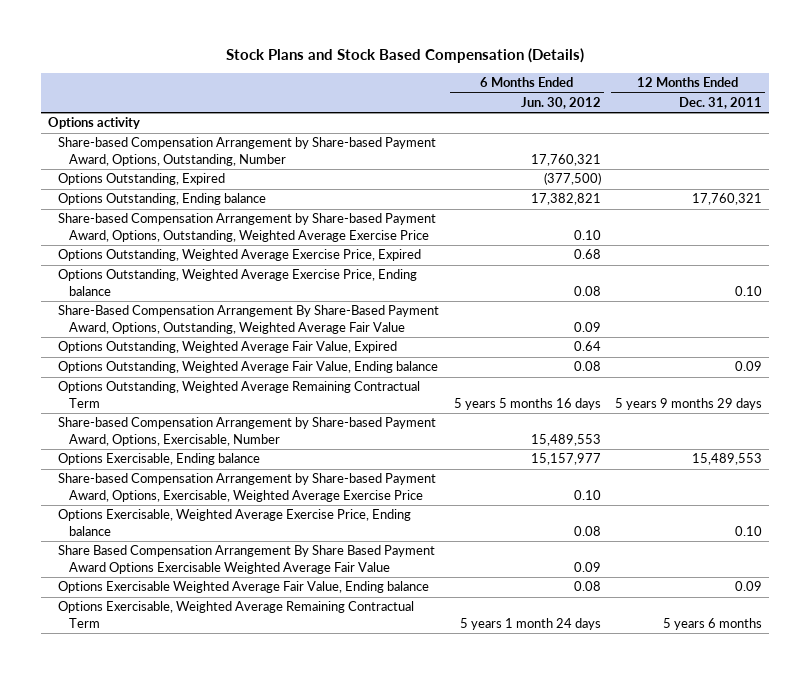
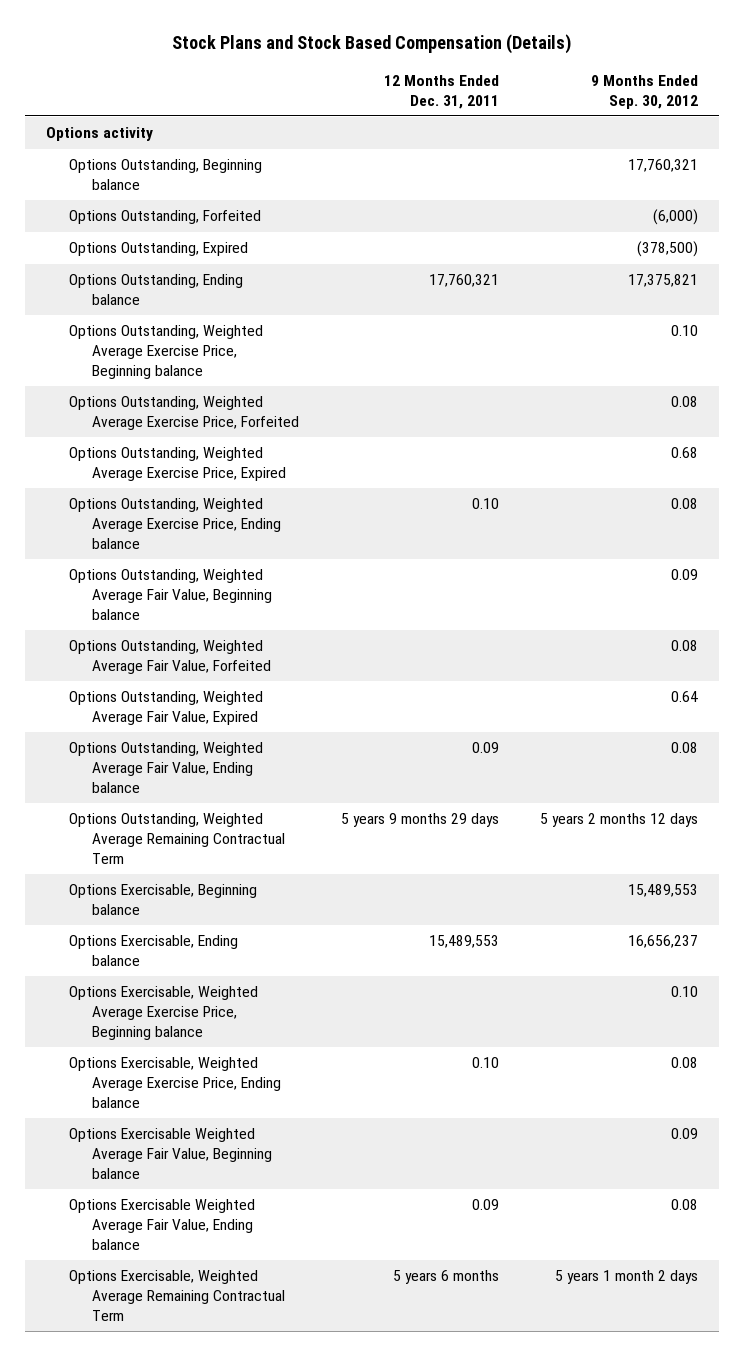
- | 6 Months Ended Jun. 30, 2012 | 12 Months Ended Dec. 31, 2011
+ | 12 Months Ended Dec. 31, 2011 | 9 Months Ended Sep. 30, 2012
- Share-based Compensation Arrangement by Share-based Payment Award, Options, Outstanding, Number | 17,760,321 |
+ Options Outstanding, Beginning balance | | 17,760,321
+ Options Outstanding, Forfeited | | (6,000)
- Share-based Compensation Arrangement by Share-based Payment Award, Options, Outstanding, Weighted Average Exercise Price | 0.10 |
+ Options Outstanding, Weighted Average Exercise Price, Beginning balance | | 0.10
+ Options Outstanding, Weighted Average Exercise Price, Forfeited | | 0.08
- Share-Based Compensation Arrangement By Share-Based Payment Award, Options, Outstanding, Weighted Average Fair Value | 0.09 |
+ Options Outstanding, Weighted Average Fair Value, Beginning balance | | 0.09
+ Options Outstanding, Weighted Average Fair Value, Forfeited | | 0.08
- Share-based Compensation Arrangement by Share-based Payment Award, Options, Exercisable, Number | 15,489,553 |
+ Options Exercisable, Beginning balance | | 15,489,553
- Share-based Compensation Arrangement by Share-based Payment Award, Options, Exercisable, Weighted Average Exercise Price | 0.10 |
+ Options Exercisable, Weighted Average Exercise Price, Beginning balance | | 0.10
- Share Based Compensation Arrangement By Share Based Payment Award Options Exercisable Weighted Average Fair Value | 0.09 |
+ Options Exercisable Weighted Average Fair Value, Beginning balance | | 0.09

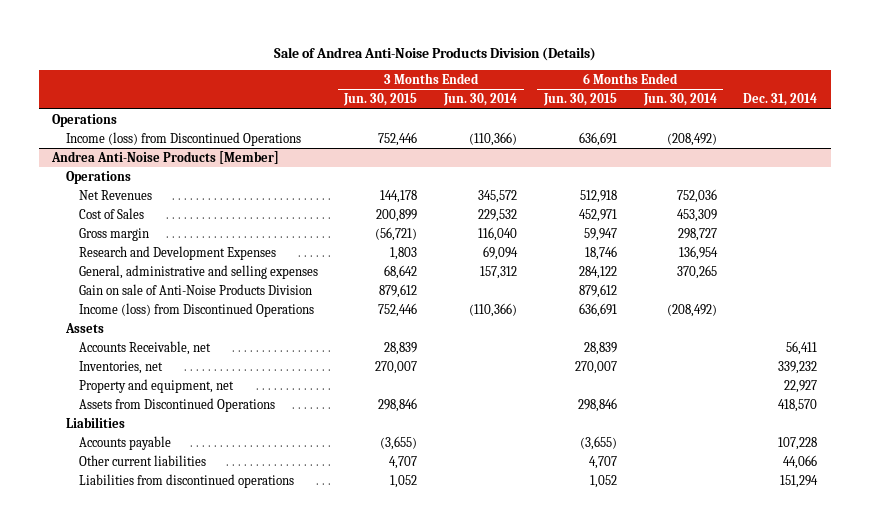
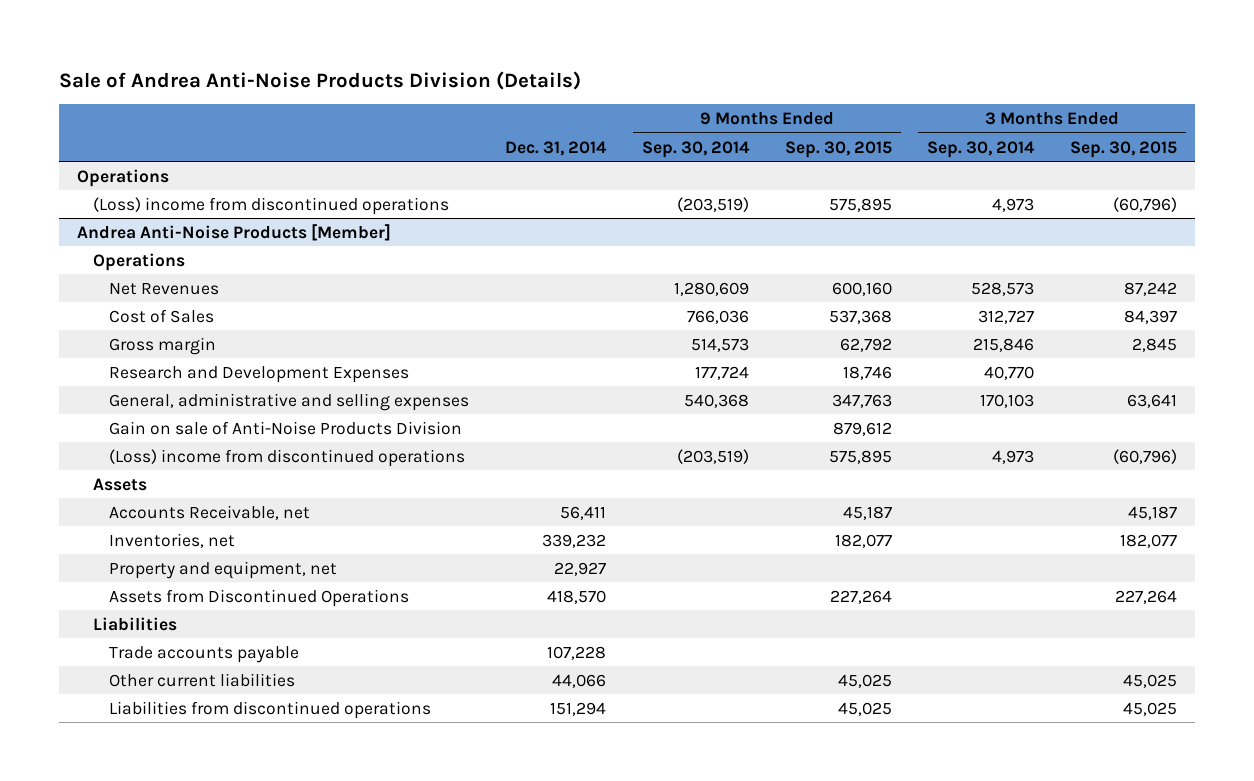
- | 3 Months Ended Jun. 30, 2015 | 3 Months Ended Jun. 30, 2014 | 6 Months Ended Jun. 30, 2015 | 6 Months Ended Jun. 30, 2014 | Dec. 31, 2014
+ | Dec. 31, 2014 | 9 Months Ended Sep. 30, 2014 | 9 Months Ended Sep. 30, 2015 | 3 Months Ended Sep. 30, 2014 | 3 Months Ended Sep. 30, 2015
- Income (loss) from Discontinued Operations | 752,446 | (110,366) | 636,691 | (208,492) |
+ (Loss) income from discontinued operations | | (203,519) | 575,895 | 4,973 | (60,796)
@ Andrea Anti-Noise Products [Member]
- Income (loss) from Discontinued Operations | 752,446 | (110,366) | 636,691 | (208,492) |
+ (Loss) income from discontinued operations | | (203,519) | 575,895 | 4,973 | (60,796)
- Accounts payable | (3,655) | | (3,655) | | 107,228
+ Trade accounts payable | 107,228 | | | |

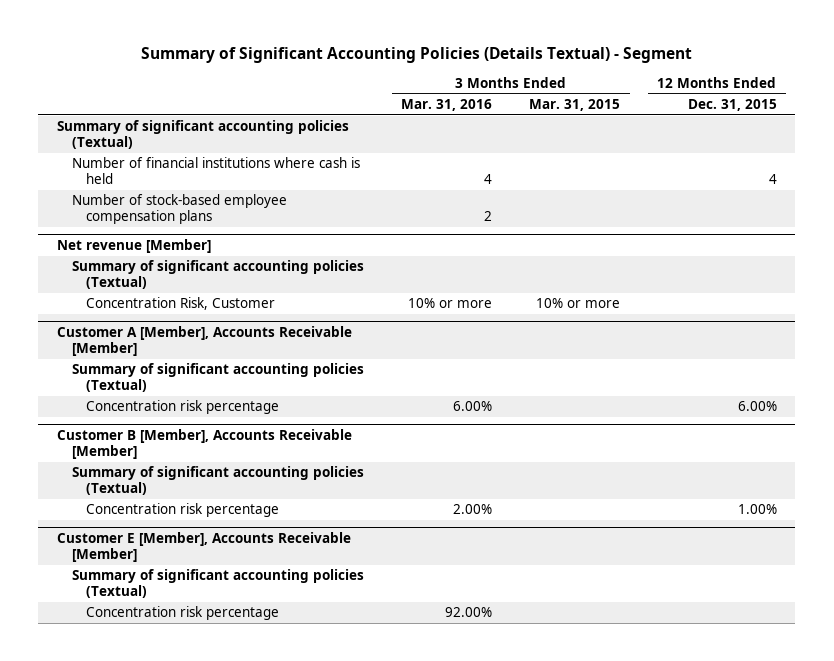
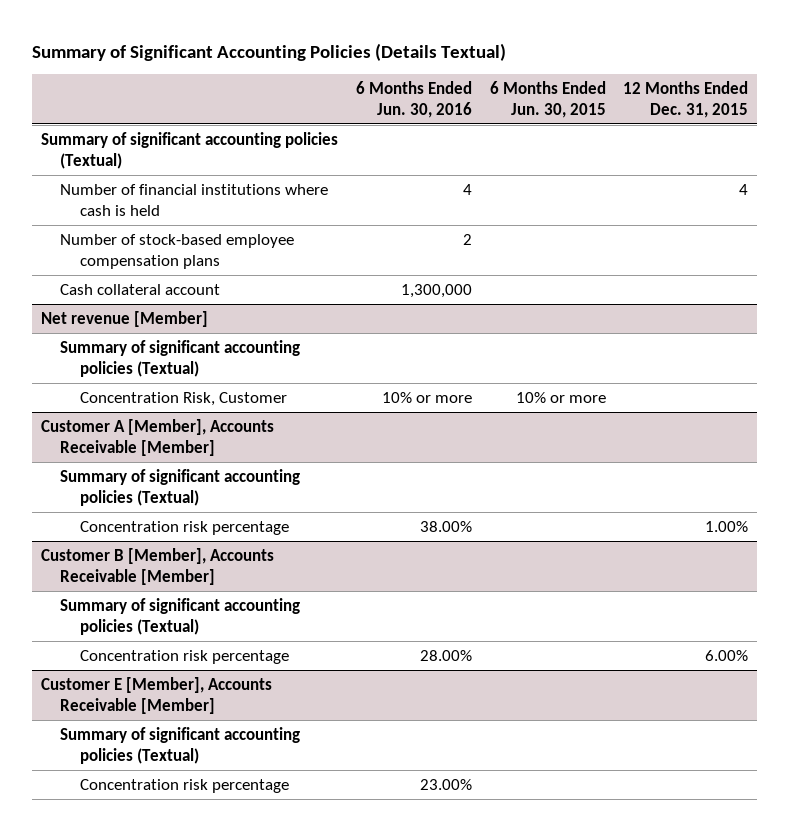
- Summary of Significant Accounting Policies (Details Textual) - Segment
+ Summary of Significant Accounting Policies (Details Textual)
- | 3 Months Ended Mar. 31, 2016 | 3 Months Ended Mar. 31, 2015 | 12 Months Ended Dec. 31, 2015
+ | 6 Months Ended Jun. 30, 2016 | 6 Months Ended Jun. 30, 2015 | 12 Months Ended Dec. 31, 2015
+ Cash collateral account | 1,300,000 | |
@ Customer A [Member], Accounts Receivable [Member]
- Concentration risk percentage | 6.00% | | 6.00%
+ Concentration risk percentage | 38.00% | | 1.00%
@ Customer B [Member], Accounts Receivable [Member]
- Concentration risk percentage | 2.00% | | 1.00%
+ Concentration risk percentage | 28.00% | | 6.00%

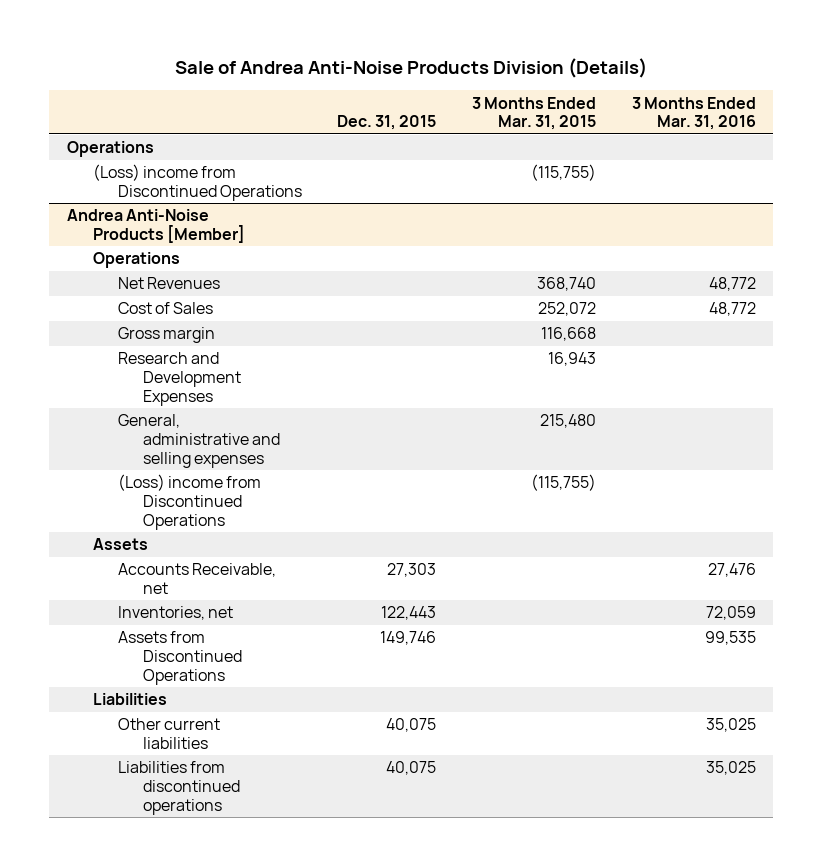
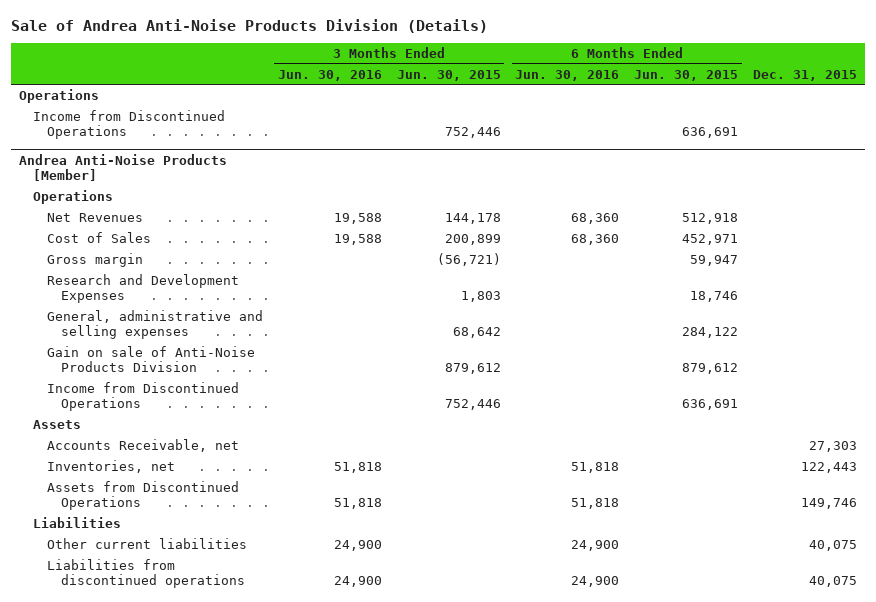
- | Dec. 31, 2015 | 3 Months Ended Mar. 31, 2015 | 3 Months Ended Mar. 31, 2016
+ | 3 Months Ended Jun. 30, 2016 | 3 Months Ended Jun. 30, 2015 | 6 Months Ended Jun. 30, 2016 | 6 Months Ended Jun. 30, 2015 | Dec. 31, 2015
- (Loss) income from Discontinued Operations | | (115,755) |
+ Income from Discontinued Operations | | 752,446 | | 636,691 |
@ Andrea Anti-Noise Products [Member]
- (Loss) income from Discontinued Operations | | (115,755) |
+ Gain on sale of Anti-Noise Products Division | | 879,612 | | 879,612 |
+ Income from Discontinued Operations | | 752,446 | | 636,691 |

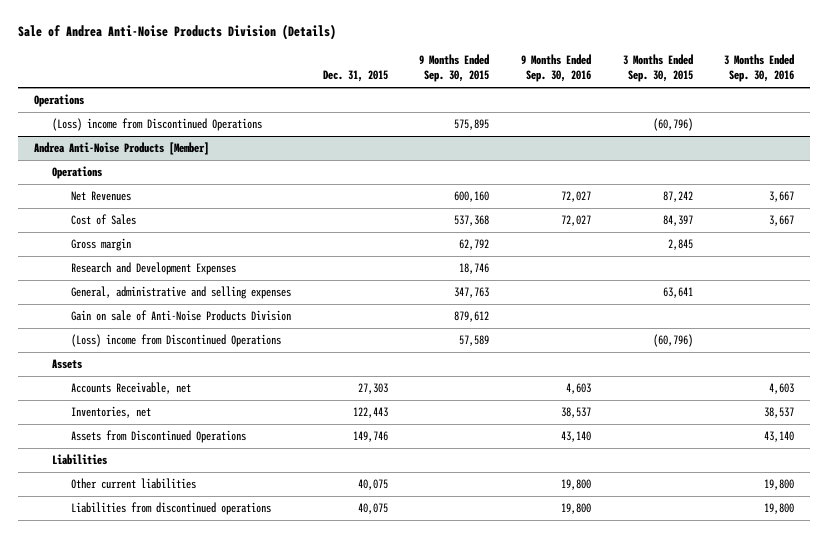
- | 3 Months Ended Jun. 30, 2016 | 3 Months Ended Jun. 30, 2015 | 6 Months Ended Jun. 30, 2016 | 6 Months Ended Jun. 30, 2015 | Dec. 31, 2015
+ | Dec. 31, 2015 | 9 Months Ended Sep. 30, 2015 | 9 Months Ended Sep. 30, 2016 | 3 Months Ended Sep. 30, 2015 | 3 Months Ended Sep. 30, 2016
- Income from Discontinued Operations | | 752,446 | | 636,691 |
+ (Loss) income from Discontinued Operations | | 575,895 | | (60,796) |
@ Andrea Anti-Noise Products [Member]
- Income from Discontinued Operations | | 752,446 | | 636,691 |
+ (Loss) income from Discontinued Operations | | 57,589 | | (60,796) |

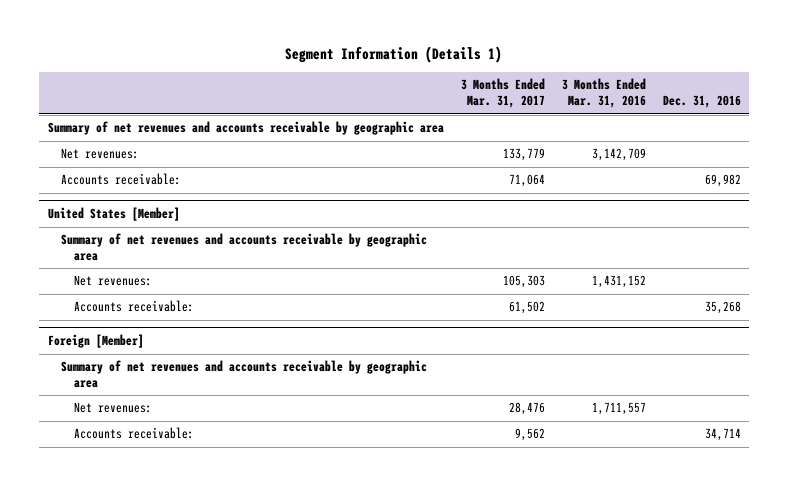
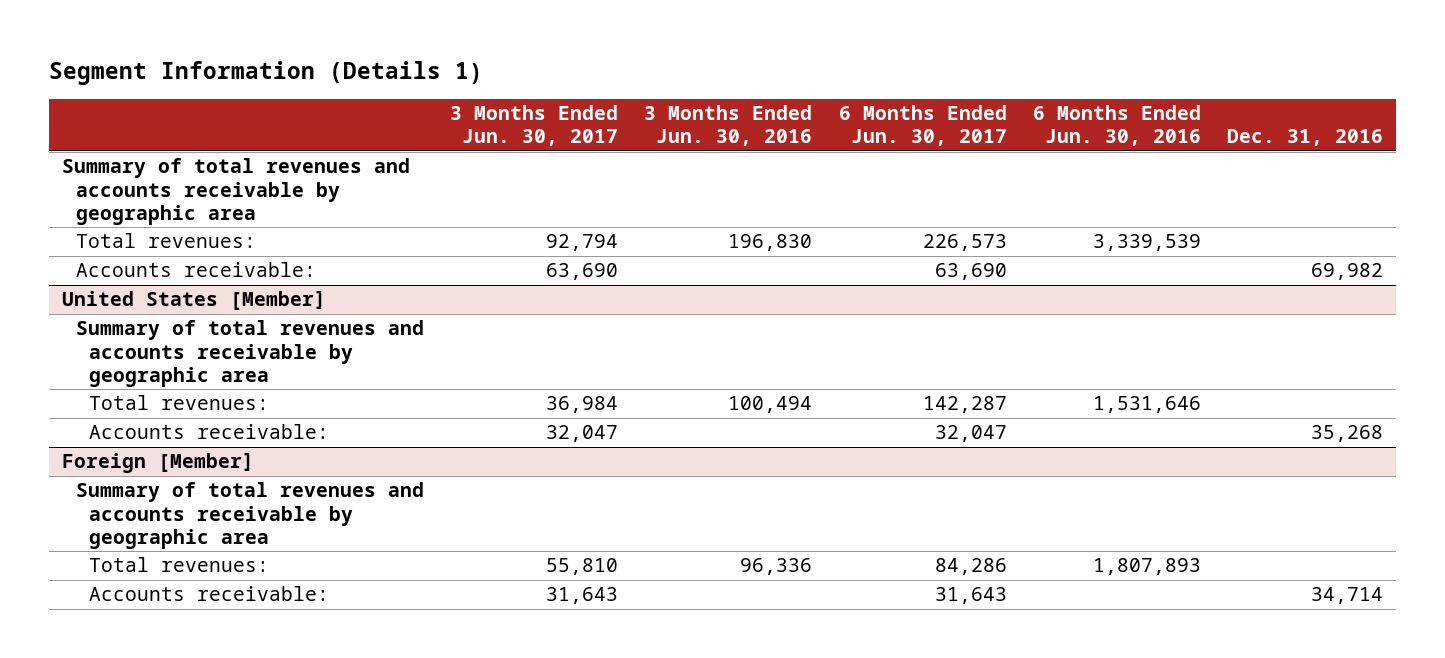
- | 3 Months Ended Mar. 31, 2017 | 3 Months Ended Mar. 31, 2016 | Dec. 31, 2016
+ | 3 Months Ended Jun. 30, 2017 | 3 Months Ended Jun. 30, 2016 | 6 Months Ended Jun. 30, 2017 | 6 Months Ended Jun. 30, 2016 | Dec. 31, 2016
- Summary of net revenues and accounts receivable by geographic area
- Net revenues: | 133,779 | 3,142,709 |
+ Summary of total revenues and accounts receivable by geographic area
+ Total revenues: | 92,794 | 196,830 | 226,573 | 3,339,539 |
@ United States [Member]
- Summary of net revenues and accounts receivable by geographic area
- Net revenues: | 105,303 | 1,431,152 |
+ Summary of total revenues and accounts receivable by geographic area
+ Total revenues: | 36,984 | 100,494 | 142,287 | 1,531,646 |
@ Foreign [Member]
- Summary of net revenues and accounts receivable by geographic area
- Net revenues: | 28,476 | 1,711,557 |
+ Summary of total revenues and accounts receivable by geographic area
+ Total revenues: | 55,810 | 96,336 | 84,286 | 1,807,893 |

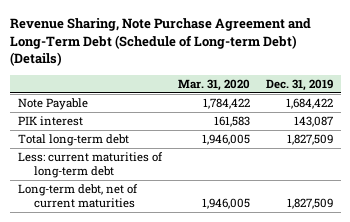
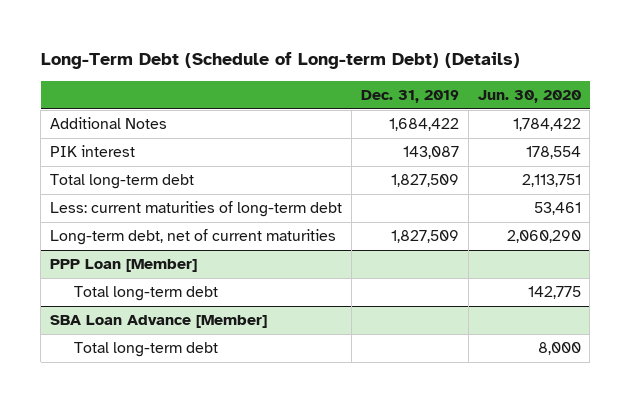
- Revenue Sharing, Note Purchase Agreement and Long-Term Debt (Schedule of Long-term Debt) (Details)
+ Long-Term Debt (Schedule of Long-term Debt) (Details)
- | Mar. 31, 2020 | Dec. 31, 2019
+ | Dec. 31, 2019 | Jun. 30, 2020
- Note Payable | 1,784,422 | 1,684,422
+ Additional Notes | 1,684,422 | 1,784,422
+ PPP Loan [Member]
+ Total long-term debt | | 142,775
+ SBA Loan Advance [Member]
+ Total long-term debt | | 8,000

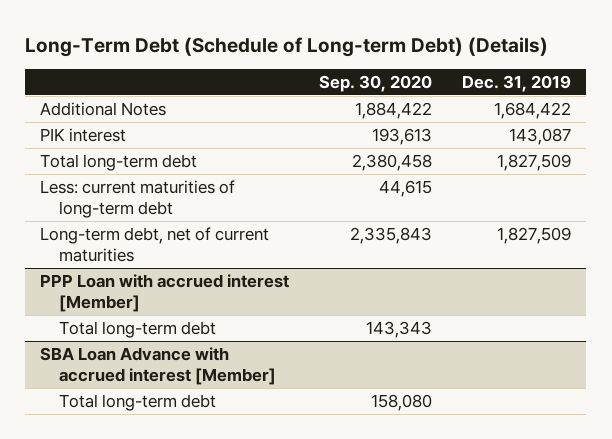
- | Dec. 31, 2019 | Jun. 30, 2020
+ | Sep. 30, 2020 | Dec. 31, 2019
- PPP Loan [Member]
+ PPP Loan with accrued interest [Member]
- SBA Loan Advance [Member]
+ SBA Loan Advance with accrued interest [Member]

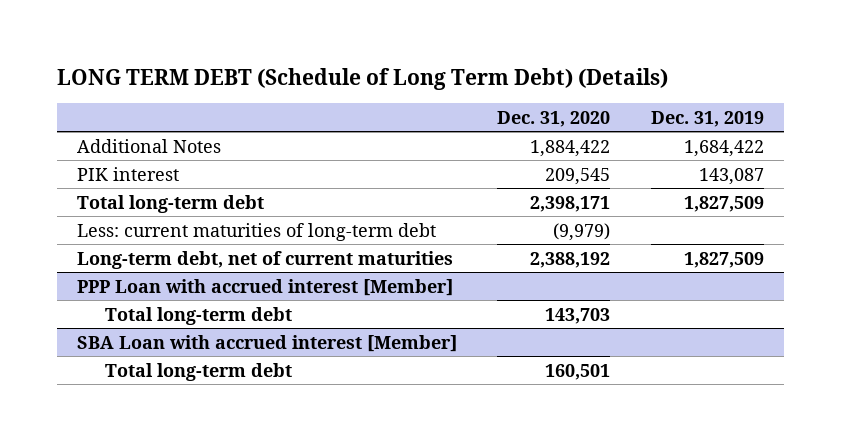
- Long-Term Debt (Schedule of Long-term Debt) (Details)
+ LONG TERM DEBT (Schedule of Long Term Debt) (Details)
- | Sep. 30, 2020 | Dec. 31, 2019
+ | Dec. 31, 2020 | Dec. 31, 2019
- SBA Loan Advance with accrued interest [Member]
+ SBA Loan with accrued interest [Member]

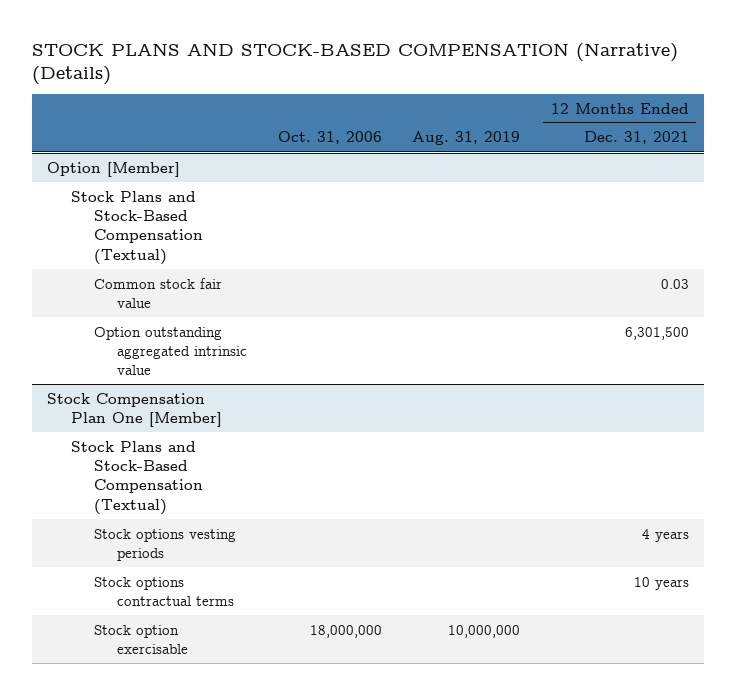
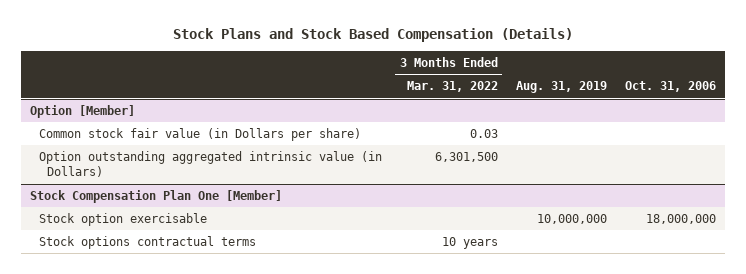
- STOCK PLANS AND STOCK-BASED COMPENSATION (Narrative) (Details)
+ Stock Plans and Stock Based Compensation (Details)
- | Oct. 31, 2006 | Aug. 31, 2019 | 12 Months Ended Dec. 31, 2021
+ | 3 Months Ended Mar. 31, 2022 | Aug. 31, 2019 | Oct. 31, 2006
@ Option [Member]
- Stock Plans and Stock-Based Compensation (Textual)
- Common stock fair value | | | 0.03
- Option outstanding aggregated intrinsic value | | | 6,301,500
+ Common stock fair value (in Dollars per share) | 0.03 | |
+ Option outstanding aggregated intrinsic value (in Dollars) | 6,301,500 | |
@ Stock Compensation Plan One [Member]
- Stock Plans and Stock-Based Compensation (Textual)
- Stock options vesting periods | | | 4 years
moved down: Stock options contractual terms | 10 years | |

